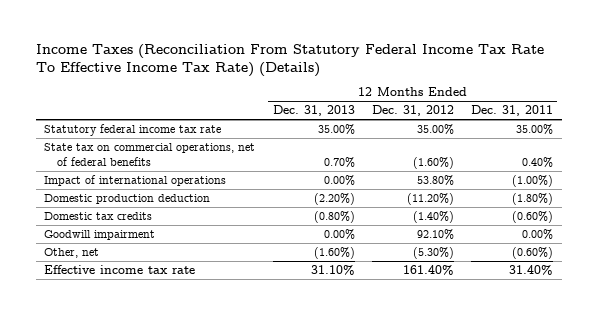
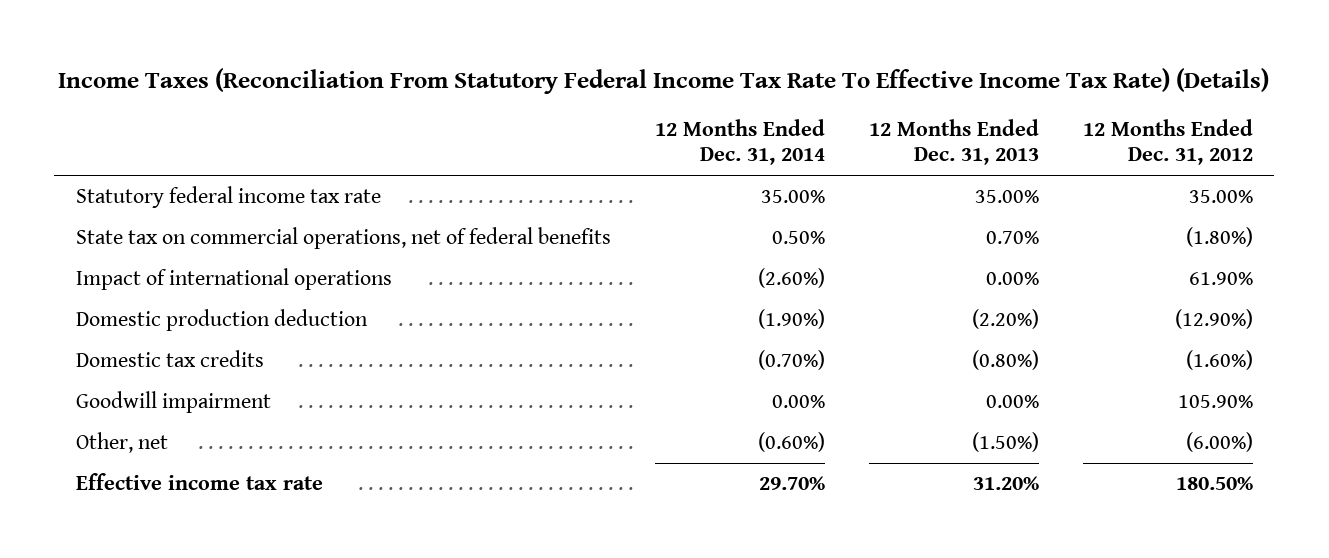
- | 12 Months Ended Dec. 31, 2013 | 12 Months Ended Dec. 31, 2012 | 12 Months Ended Dec. 31, 2011
+ | 12 Months Ended Dec. 31, 2014 | 12 Months Ended Dec. 31, 2013 | 12 Months Ended Dec. 31, 2012
- State tax on commercial operations, net of federal benefits | 0.70% | (1.60%) | 0.40%
- Impact of international operations | 0.00% | 53.80% | (1.00%)
- Domestic production deduction | (2.20%) | (11.20%) | (1.80%)
- Domestic tax credits | (0.80%) | (1.40%) | (0.60%)
- Goodwill impairment | 0.00% | 92.10% | 0.00%
- Other, net | (1.60%) | (5.30%) | (0.60%)
- Effective income tax rate | 31.10% | 161.40% | 31.40%
+ State tax on commercial operations, net of federal benefits | 0.50% | 0.70% | (1.80%)
+ Impact of international operations | (2.60%) | 0.00% | 61.90%
+ Domestic production deduction | (1.90%) | (2.20%) | (12.90%)
+ Domestic tax credits | (0.70%) | (0.80%) | (1.60%)
+ Goodwill impairment | 0.00% | 0.00% | 105.90%
+ Other, net | (0.60%) | (1.50%) | (6.00%)
+ Effective income tax rate | 29.70% | 31.20% | 180.50%

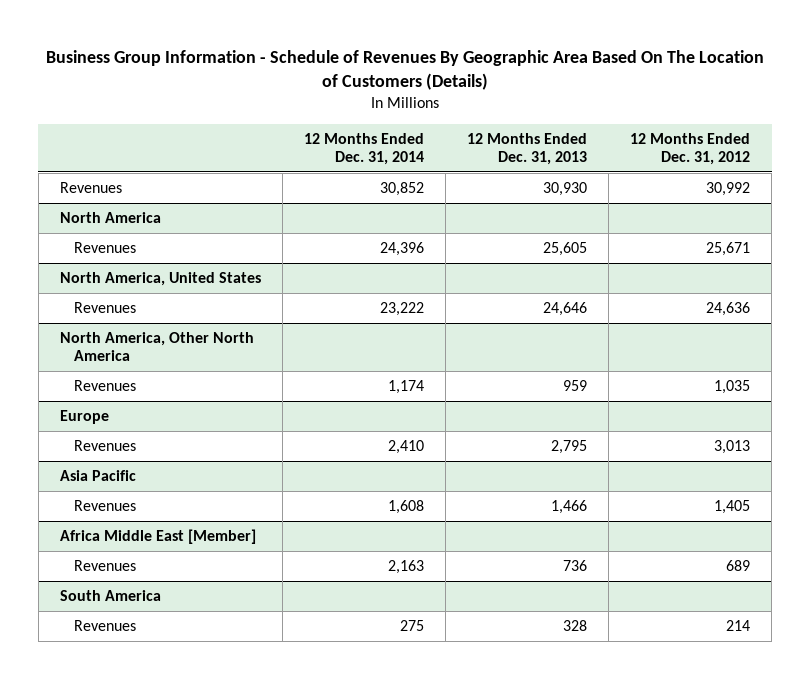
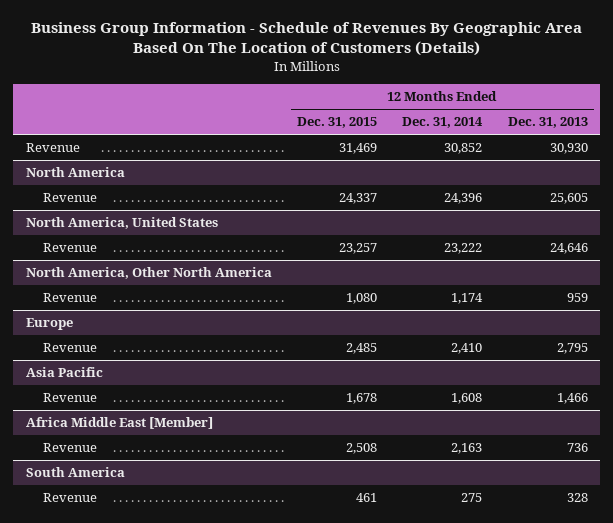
- | 12 Months Ended Dec. 31, 2014 | 12 Months Ended Dec. 31, 2013 | 12 Months Ended Dec. 31, 2012
+ | 12 Months Ended Dec. 31, 2015 | 12 Months Ended Dec. 31, 2014 | 12 Months Ended Dec. 31, 2013
- Revenues | 30,852 | 30,930 | 30,992
+ Revenue | 31,469 | 30,852 | 30,930
@ North America
- Revenues | 24,396 | 25,605 | 25,671
+ Revenue | 24,337 | 24,396 | 25,605
@ North America, United States
- Revenues | 23,222 | 24,646 | 24,636
+ Revenue | 23,257 | 23,222 | 24,646
@ North America, Other North America
- Revenues | 1,174 | 959 | 1,035
+ Revenue | 1,080 | 1,174 | 959
@ Europe
- Revenues | 2,410 | 2,795 | 3,013
+ Revenue | 2,485 | 2,410 | 2,795
@ Asia Pacific
- Revenues | 1,608 | 1,466 | 1,405
+ Revenue | 1,678 | 1,608 | 1,466
@ Africa Middle East [Member]
- Revenues | 2,163 | 736 | 689
+ Revenue | 2,508 | 2,163 | 736
@ South America
- Revenues | 275 | 328 | 214
+ Revenue | 461 | 275 | 328

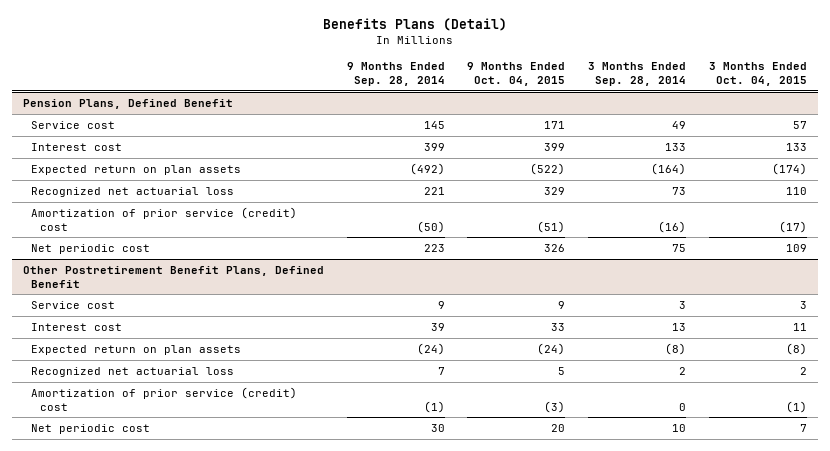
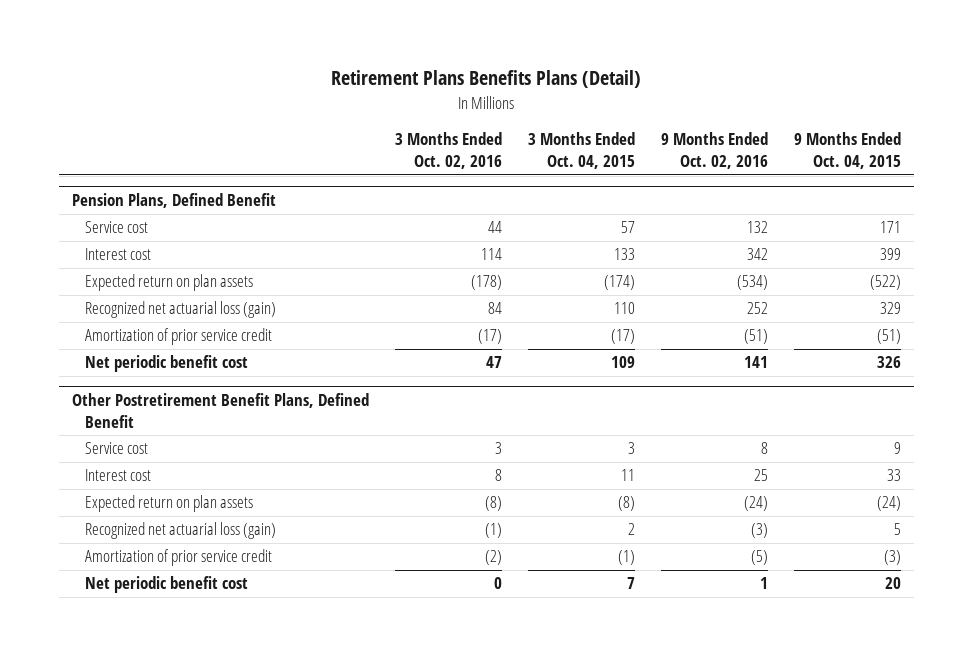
- Benefits Plans (Detail)
+ Retirement Plans Benefits Plans (Detail)
- | 9 Months Ended Sep. 28, 2014 | 9 Months Ended Oct. 04, 2015 | 3 Months Ended Sep. 28, 2014 | 3 Months Ended Oct. 04, 2015
+ | 3 Months Ended Oct. 02, 2016 | 3 Months Ended Oct. 04, 2015 | 9 Months Ended Oct. 02, 2016 | 9 Months Ended Oct. 04, 2015
@ Pension Plans, Defined Benefit
- Recognized net actuarial loss | 221 | 329 | 73 | 110
- Amortization of prior service (credit) cost | (50) | (51) | (16) | (17)
- Net periodic cost | 223 | 326 | 75 | 109
+ Recognized net actuarial loss (gain) | 84 | 110 | 252 | 329
+ Amortization of prior service credit | (17) | (17) | (51) | (51)
+ Net periodic benefit cost | 47 | 109 | 141 | 326
@ Other Postretirement Benefit Plans, Defined Benefit
- Recognized net actuarial loss | 7 | 5 | 2 | 2
- Amortization of prior service (credit) cost | (1) | (3) | 0 | (1)
- Net periodic cost | 30 | 20 | 10 | 7
+ Recognized net actuarial loss (gain) | (1) | 2 | (3) | 5
+ Amortization of prior service credit | (2) | (1) | (5) | (3)
+ Net periodic benefit cost | 0 | 7 | 1 | 20

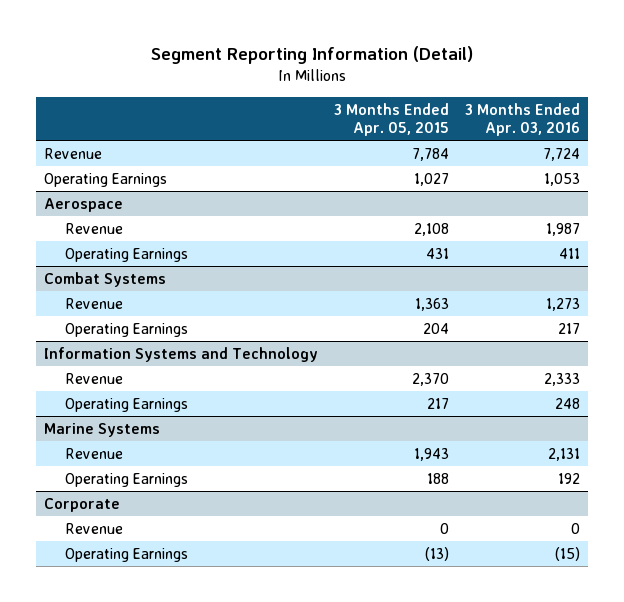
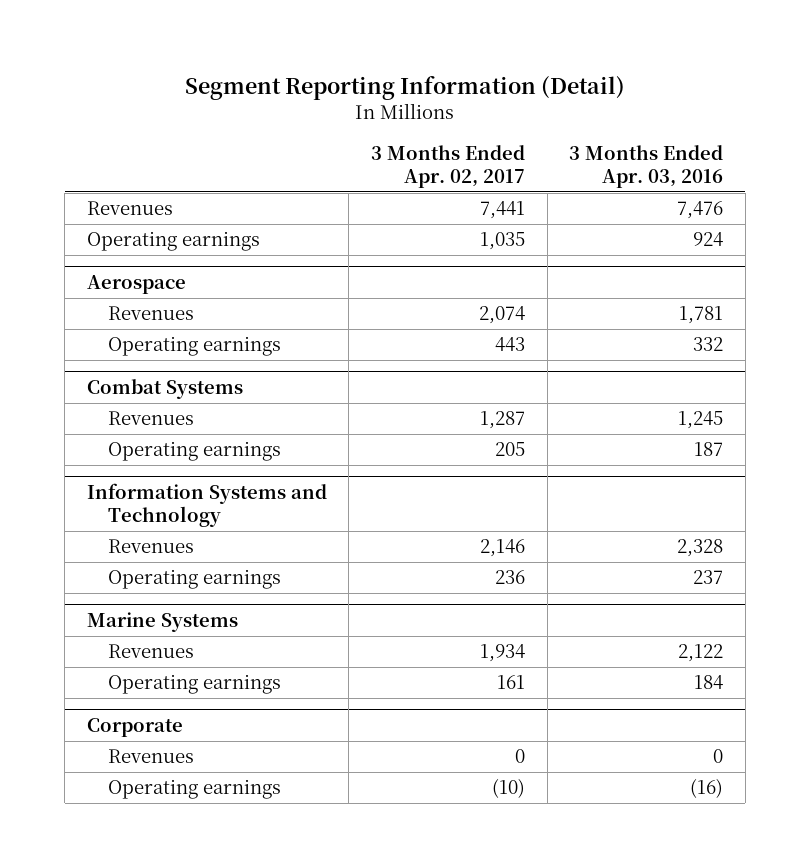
- | 3 Months Ended Apr. 05, 2015 | 3 Months Ended Apr. 03, 2016
+ | 3 Months Ended Apr. 02, 2017 | 3 Months Ended Apr. 03, 2016
- Revenue | 7,784 | 7,724
- Operating Earnings | 1,027 | 1,053
+ Revenues | 7,441 | 7,476
+ Operating earnings | 1,035 | 924
@ Aerospace
- Revenue | 2,108 | 1,987
- Operating Earnings | 431 | 411
+ Revenues | 2,074 | 1,781
+ Operating earnings | 443 | 332
@ Combat Systems
- Revenue | 1,363 | 1,273
- Operating Earnings | 204 | 217
+ Revenues | 1,287 | 1,245
+ Operating earnings | 205 | 187
@ Information Systems and Technology
- Revenue | 2,370 | 2,333
- Operating Earnings | 217 | 248
+ Revenues | 2,146 | 2,328
+ Operating earnings | 236 | 237
@ Marine Systems
- Revenue | 1,943 | 2,131
- Operating Earnings | 188 | 192
+ Revenues | 1,934 | 2,122
+ Operating earnings | 161 | 184
@ Corporate
- Revenue | 0 | 0
- Operating Earnings | (13) | (15)
+ Revenues | 0 | 0
+ Operating earnings | (10) | (16)

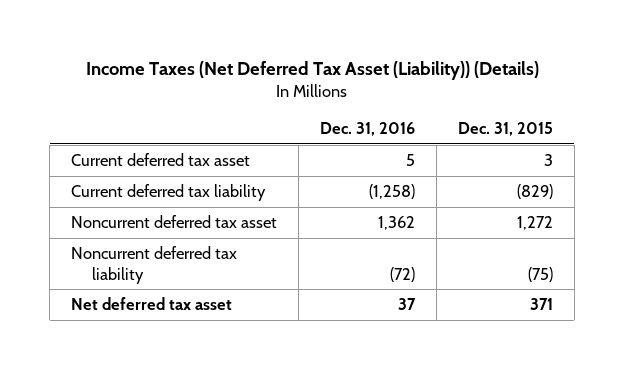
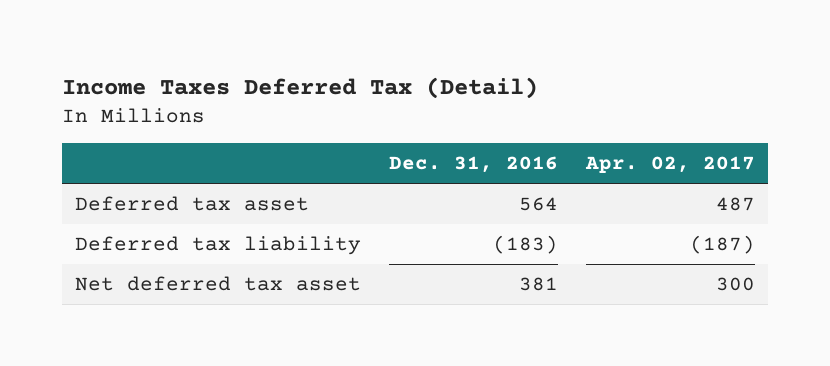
- Income Taxes (Net Deferred Tax Asset (Liability)) (Details)
+ Income Taxes Deferred Tax (Detail)
- | Dec. 31, 2016 | Dec. 31, 2015
+ | Dec. 31, 2016 | Apr. 02, 2017
- Current deferred tax asset | 5 | 3
- Current deferred tax liability | (1,258) | (829)
- Noncurrent deferred tax asset | 1,362 | 1,272
- Noncurrent deferred tax liability | (72) | (75)
- Net deferred tax asset | 37 | 371
+ Deferred tax asset | 564 | 487
+ Deferred tax liability | (183) | (187)
+ Net deferred tax asset | 381 | 300

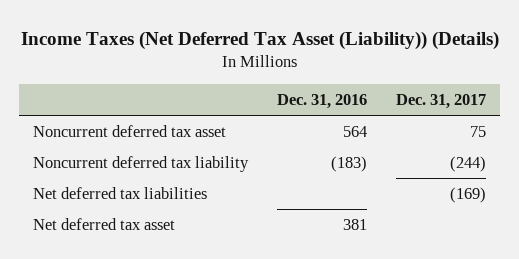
- Income Taxes Deferred Tax (Detail)
+ Income Taxes (Net Deferred Tax Asset (Liability)) (Details)
- | Dec. 31, 2016 | Apr. 02, 2017
+ | Dec. 31, 2016 | Dec. 31, 2017
- Deferred tax asset | 564 | 487
- Deferred tax liability | (183) | (187)
+ Noncurrent deferred tax asset | 564 | 75
+ Noncurrent deferred tax liability | (183) | (244)
+ Net deferred tax liabilities | | (169)

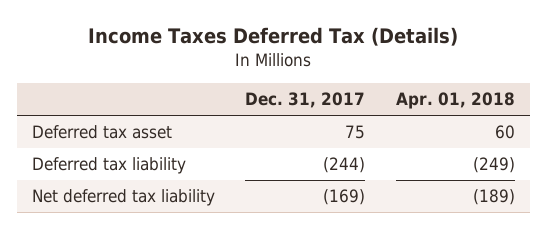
- Income Taxes (Net Deferred Tax Asset (Liability)) (Details)
+ Income Taxes Deferred Tax (Details)
- | Dec. 31, 2016 | Dec. 31, 2017
+ | Dec. 31, 2017 | Apr. 01, 2018
- Noncurrent deferred tax asset | 564 | 75
- Noncurrent deferred tax liability | (183) | (244)
- Net deferred tax liabilities | | (169)
- Net deferred tax asset | 381 |
+ Deferred tax asset | 75 | 60
+ Deferred tax liability | (244) | (249)
+ Net deferred tax liability | (169) | (189)

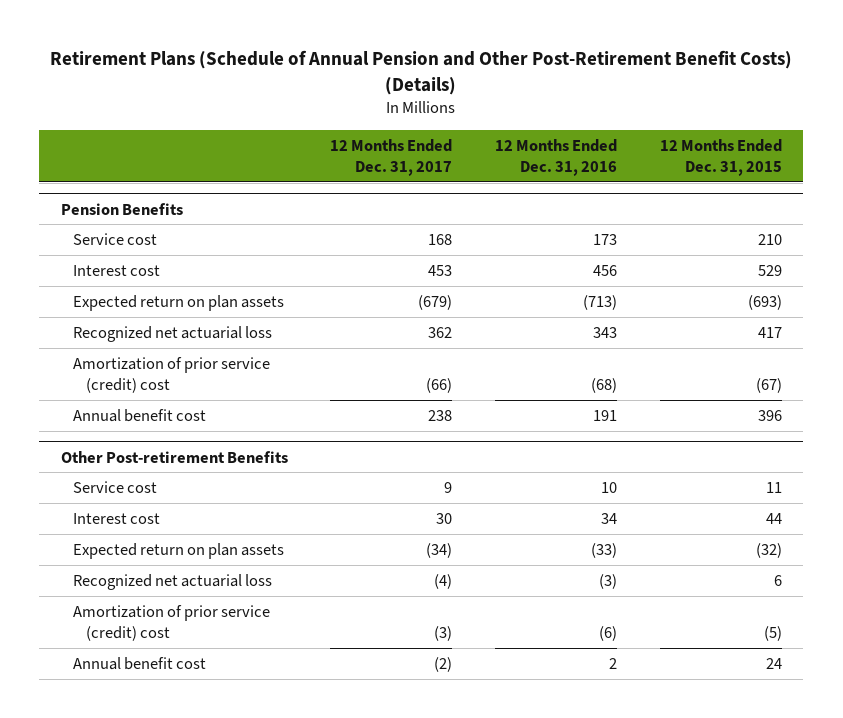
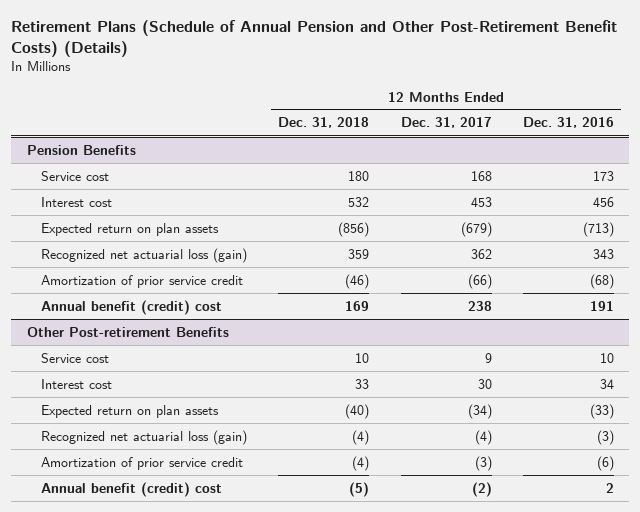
- | 12 Months Ended Dec. 31, 2017 | 12 Months Ended Dec. 31, 2016 | 12 Months Ended Dec. 31, 2015
+ | 12 Months Ended Dec. 31, 2018 | 12 Months Ended Dec. 31, 2017 | 12 Months Ended Dec. 31, 2016
@ Pension Benefits
- Recognized net actuarial loss | 362 | 343 | 417
- Amortization of prior service (credit) cost | (66) | (68) | (67)
- Annual benefit cost | 238 | 191 | 396
+ Recognized net actuarial loss (gain) | 359 | 362 | 343
+ Amortization of prior service credit | (46) | (66) | (68)
+ Annual benefit (credit) cost | 169 | 238 | 191
@ Other Post-retirement Benefits
- Recognized net actuarial loss | (4) | (3) | 6
- Amortization of prior service (credit) cost | (3) | (6) | (5)
- Annual benefit cost | (2) | 2 | 24
+ Recognized net actuarial loss (gain) | (4) | (4) | (3)
+ Amortization of prior service credit | (4) | (3) | (6)
+ Annual benefit (credit) cost | (5) | (2) | 2

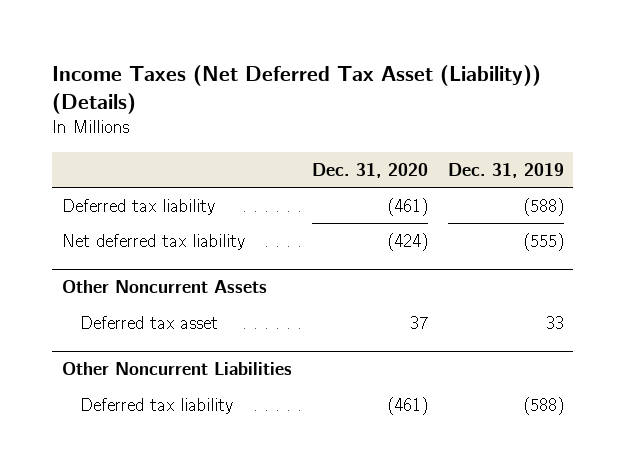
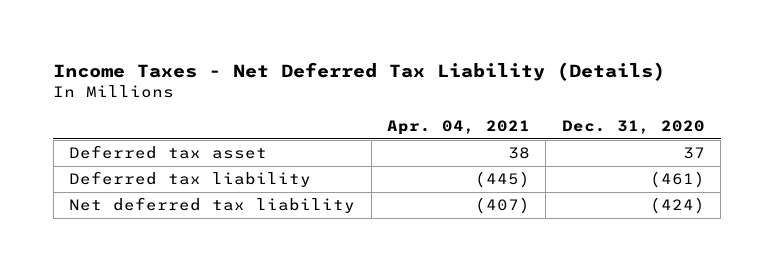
- Income Taxes (Net Deferred Tax Asset (Liability)) (Details)
+ Income Taxes - Net Deferred Tax Liability (Details)
- | Dec. 31, 2020 | Dec. 31, 2019
+ | Apr. 04, 2021 | Dec. 31, 2020
- Deferred tax liability | (461) | (588)
- Other Noncurrent Assets
- Other Noncurrent Liabilities
moved down: Net deferred tax liability | (407) | (424)

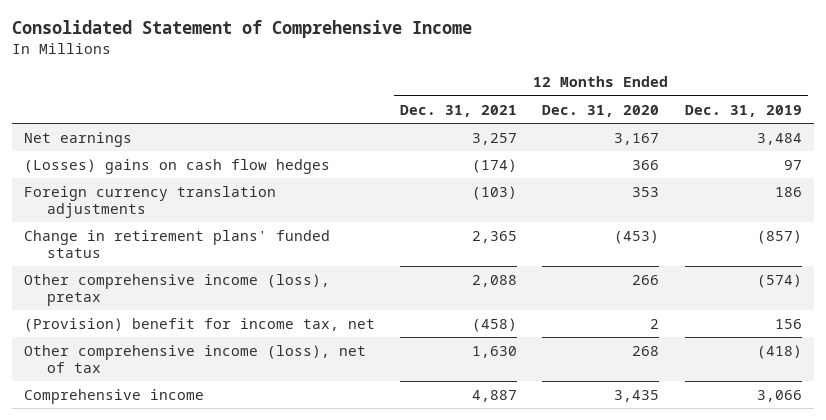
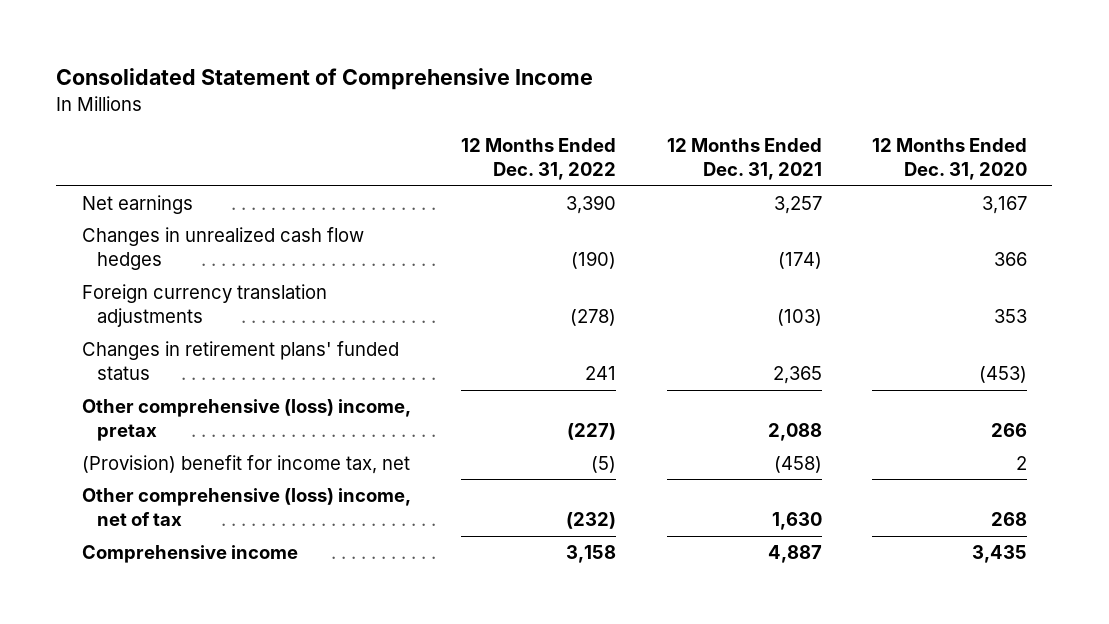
- | 12 Months Ended Dec. 31, 2021 | 12 Months Ended Dec. 31, 2020 | 12 Months Ended Dec. 31, 2019
+ | 12 Months Ended Dec. 31, 2022 | 12 Months Ended Dec. 31, 2021 | 12 Months Ended Dec. 31, 2020
- (Losses) gains on cash flow hedges | (174) | 366 | 97
+ Changes in unrealized cash flow hedges | (190) | (174) | 366
- Change in retirement plans' funded status | 2,365 | (453) | (857)
- Other comprehensive income (loss), pretax | 2,088 | 266 | (574)
+ Changes in retirement plans' funded status | 241 | 2,365 | (453)
+ Other comprehensive (loss) income, pretax | (227) | 2,088 | 266
- Other comprehensive income (loss), net of tax | 1,630 | 268 | (418)
+ Other comprehensive (loss) income, net of tax | (232) | 1,630 | 268

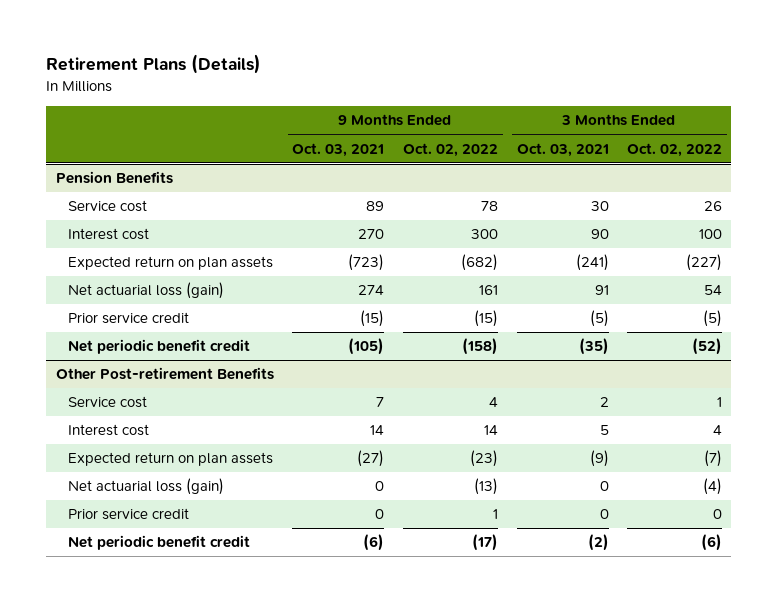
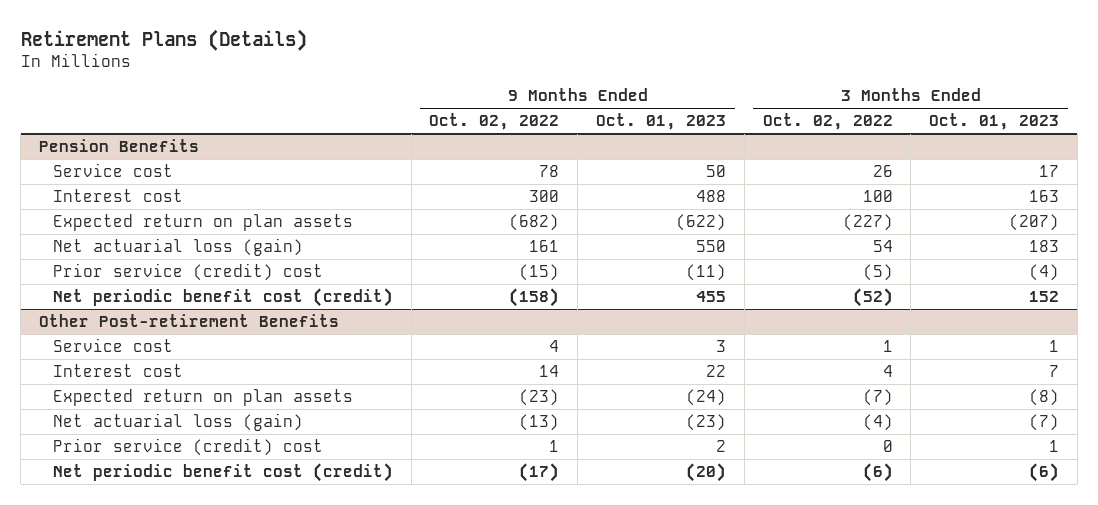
- | 9 Months Ended Oct. 03, 2021 | 9 Months Ended Oct. 02, 2022 | 3 Months Ended Oct. 03, 2021 | 3 Months Ended Oct. 02, 2022
+ | 9 Months Ended Oct. 02, 2022 | 9 Months Ended Oct. 01, 2023 | 3 Months Ended Oct. 02, 2022 | 3 Months Ended Oct. 01, 2023
@ Pension Benefits
- Prior service credit | (15) | (15) | (5) | (5)
- Net periodic benefit credit | (105) | (158) | (35) | (52)
+ Prior service (credit) cost | (15) | (11) | (5) | (4)
+ Net periodic benefit cost (credit) | (158) | 455 | (52) | 152
@ Other Post-retirement Benefits
- Prior service credit | 0 | 1 | 0 | 0
- Net periodic benefit credit | (6) | (17) | (2) | (6)
+ Prior service (credit) cost | 1 | 2 | 0 | 1
+ Net periodic benefit cost (credit) | (17) | (20) | (6) | (6)

